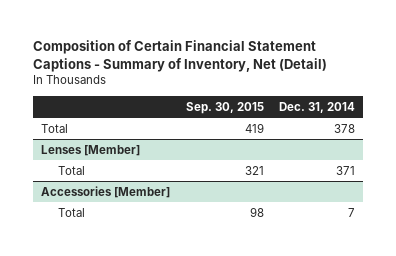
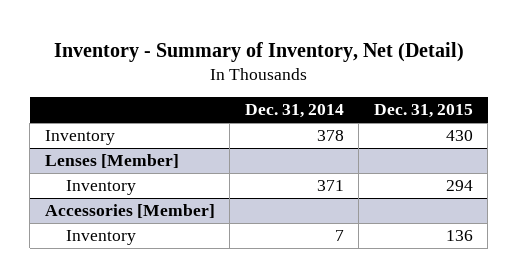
- Composition of Certain Financial Statement Captions - Summary of Inventory, Net (Detail)
+ Inventory - Summary of Inventory, Net (Detail)
- | Sep. 30, 2015 | Dec. 31, 2014
+ | Dec. 31, 2014 | Dec. 31, 2015
- Total | 419 | 378
+ Inventory | 378 | 430
@ Lenses [Member]
- Total | 321 | 371
+ Inventory | 371 | 294
@ Accessories [Member]
- Total | 98 | 7
+ Inventory | 7 | 136

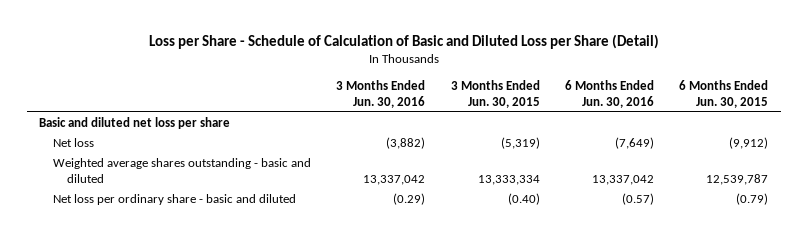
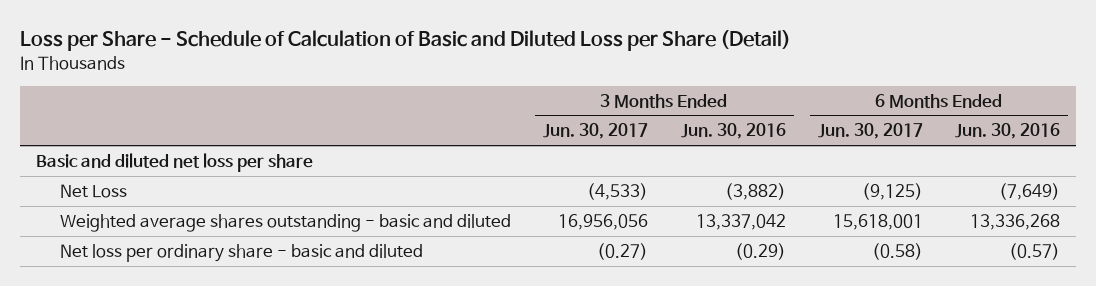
- | 3 Months Ended Jun. 30, 2016 | 3 Months Ended Jun. 30, 2015 | 6 Months Ended Jun. 30, 2016 | 6 Months Ended Jun. 30, 2015
+ | 3 Months Ended Jun. 30, 2017 | 3 Months Ended Jun. 30, 2016 | 6 Months Ended Jun. 30, 2017 | 6 Months Ended Jun. 30, 2016
- Net loss | (3,882) | (5,319) | (7,649) | (9,912)
- Weighted average shares outstanding - basic and diluted | 13,337,042 | 13,333,334 | 13,337,042 | 12,539,787
+ Net Loss | (4,533) | (3,882) | (9,125) | (7,649)
+ Weighted average shares outstanding - basic and diluted | 16,956,056 | 13,337,042 | 15,618,001 | 13,336,268

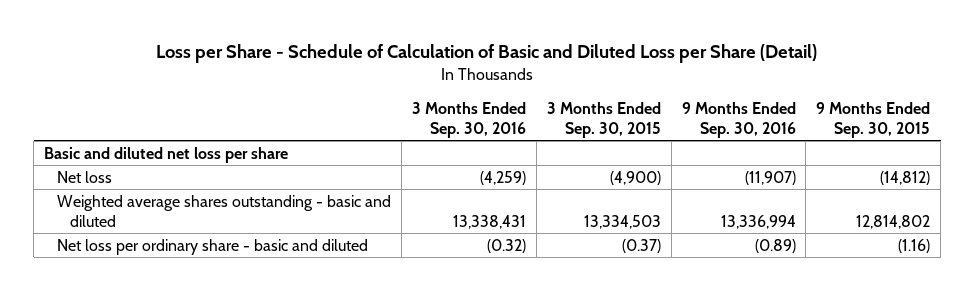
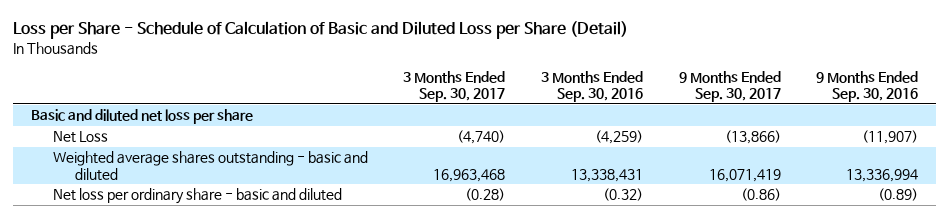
- | 3 Months Ended Sep. 30, 2016 | 3 Months Ended Sep. 30, 2015 | 9 Months Ended Sep. 30, 2016 | 9 Months Ended Sep. 30, 2015
+ | 3 Months Ended Sep. 30, 2017 | 3 Months Ended Sep. 30, 2016 | 9 Months Ended Sep. 30, 2017 | 9 Months Ended Sep. 30, 2016
- Net loss | (4,259) | (4,900) | (11,907) | (14,812)
+ Net Loss | (4,740) | (4,259) | (13,866) | (11,907)

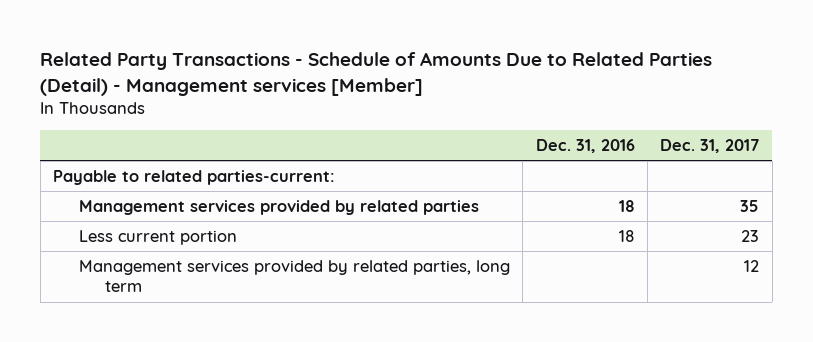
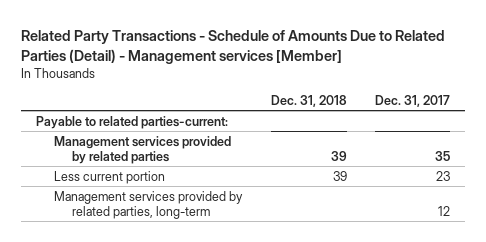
- | Dec. 31, 2016 | Dec. 31, 2017
+ | Dec. 31, 2018 | Dec. 31, 2017
- Management services provided by related parties, long term | | 12
+ Management services provided by related parties, long-term | | 12

